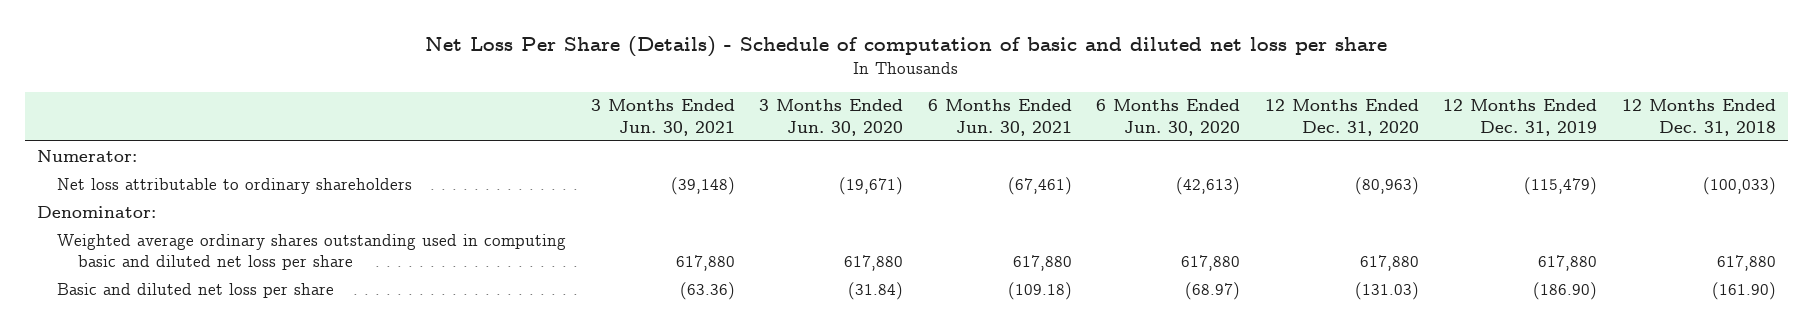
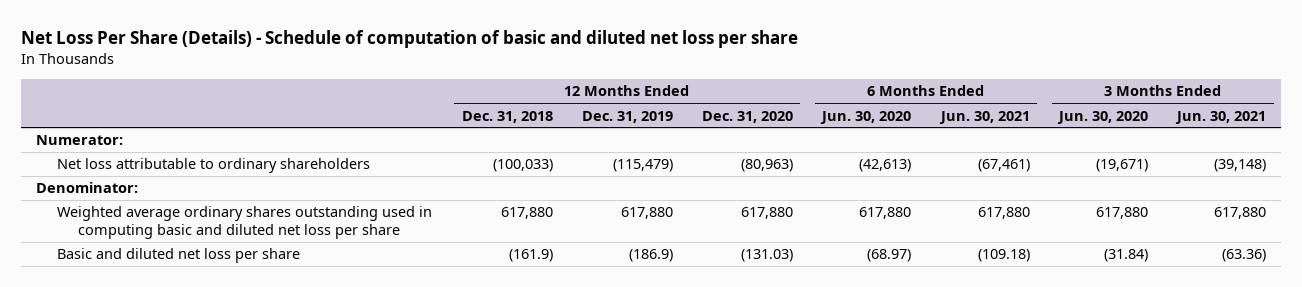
- | 3 Months Ended Jun. 30, 2021 | 3 Months Ended Jun. 30, 2020 | 6 Months Ended Jun. 30, 2021 | 6 Months Ended Jun. 30, 2020 | 12 Months Ended Dec. 31, 2020 | 12 Months Ended Dec. 31, 2019 | 12 Months Ended Dec. 31, 2018
+ | 12 Months Ended Dec. 31, 2018 | 12 Months Ended Dec. 31, 2019 | 12 Months Ended Dec. 31, 2020 | 6 Months Ended Jun. 30, 2020 | 6 Months Ended Jun. 30, 2021 | 3 Months Ended Jun. 30, 2020 | 3 Months Ended Jun. 30, 2021
- Basic and diluted net loss per share | (63.36) | (31.84) | (109.18) | (68.97) | (131.03) | (186.90) | (161.90)
+ Basic and diluted net loss per share | (161.9) | (186.9) | (131.03) | (68.97) | (109.18) | (31.84) | (63.36)

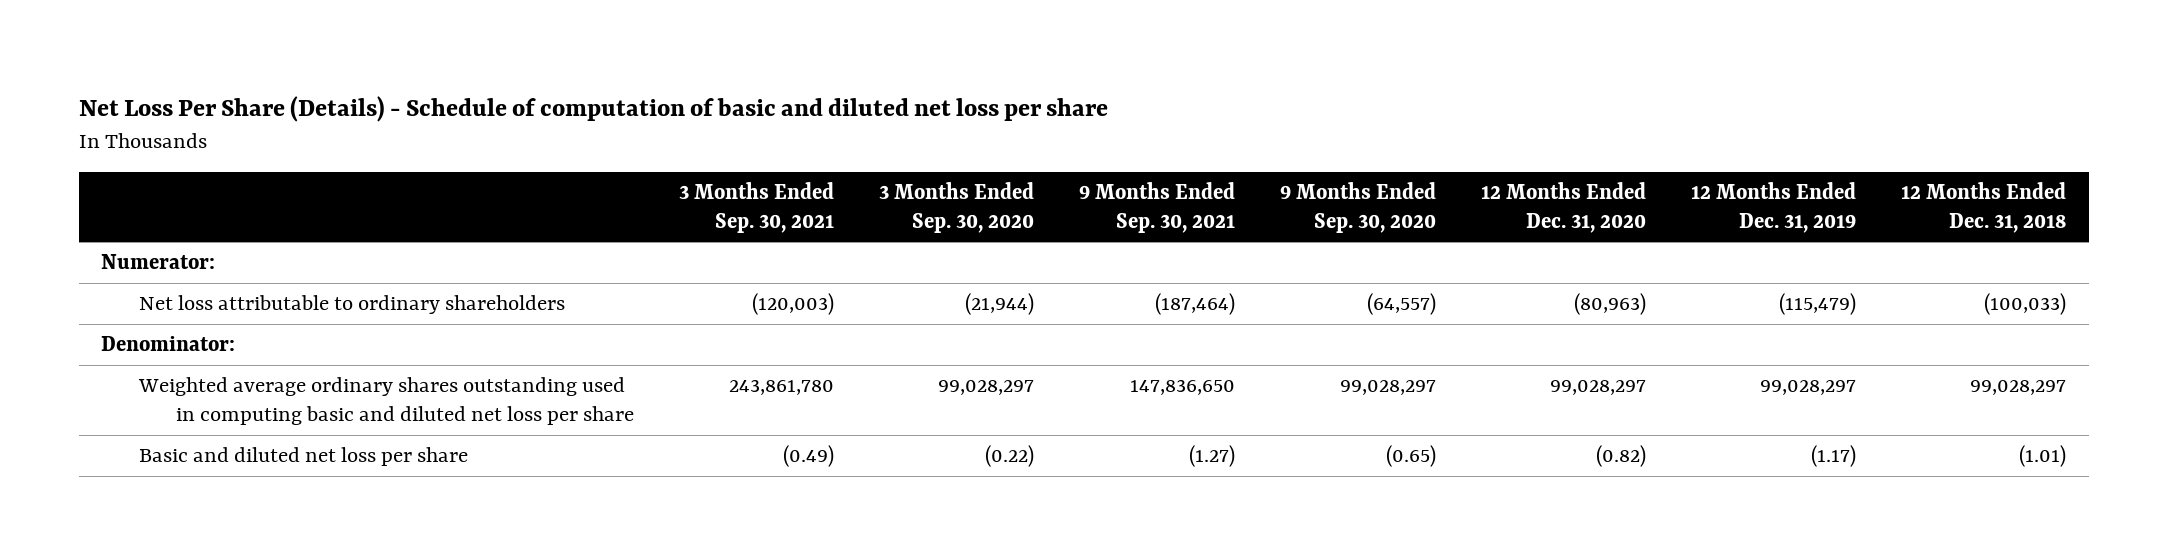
- | 12 Months Ended Dec. 31, 2018 | 12 Months Ended Dec. 31, 2019 | 12 Months Ended Dec. 31, 2020 | 6 Months Ended Jun. 30, 2020 | 6 Months Ended Jun. 30, 2021 | 3 Months Ended Jun. 30, 2020 | 3 Months Ended Jun. 30, 2021
+ | 3 Months Ended Sep. 30, 2021 | 3 Months Ended Sep. 30, 2020 | 9 Months Ended Sep. 30, 2021 | 9 Months Ended Sep. 30, 2020 | 12 Months Ended Dec. 31, 2020 | 12 Months Ended Dec. 31, 2019 | 12 Months Ended Dec. 31, 2018
- Weighted average ordinary shares outstanding used in computing basic and diluted net loss per share | 617,880 | 617,880 | 617,880 | 617,880 | 617,880 | 617,880 | 617,880
- Basic and diluted net loss per share | (161.9) | (186.9) | (131.03) | (68.97) | (109.18) | (31.84) | (63.36)
+ Weighted average ordinary shares outstanding used in computing basic and diluted net loss per share | 243,861,780 | 99,028,297 | 147,836,650 | 99,028,297 | 99,028,297 | 99,028,297 | 99,028,297
+ Basic and diluted net loss per share | (0.49) | (0.22) | (1.27) | (0.65) | (0.82) | (1.17) | (1.01)

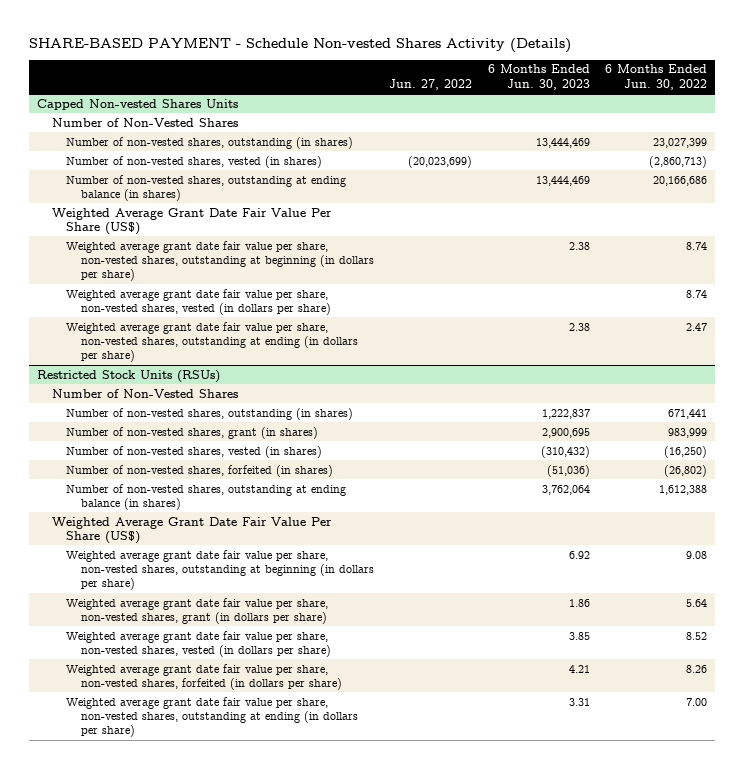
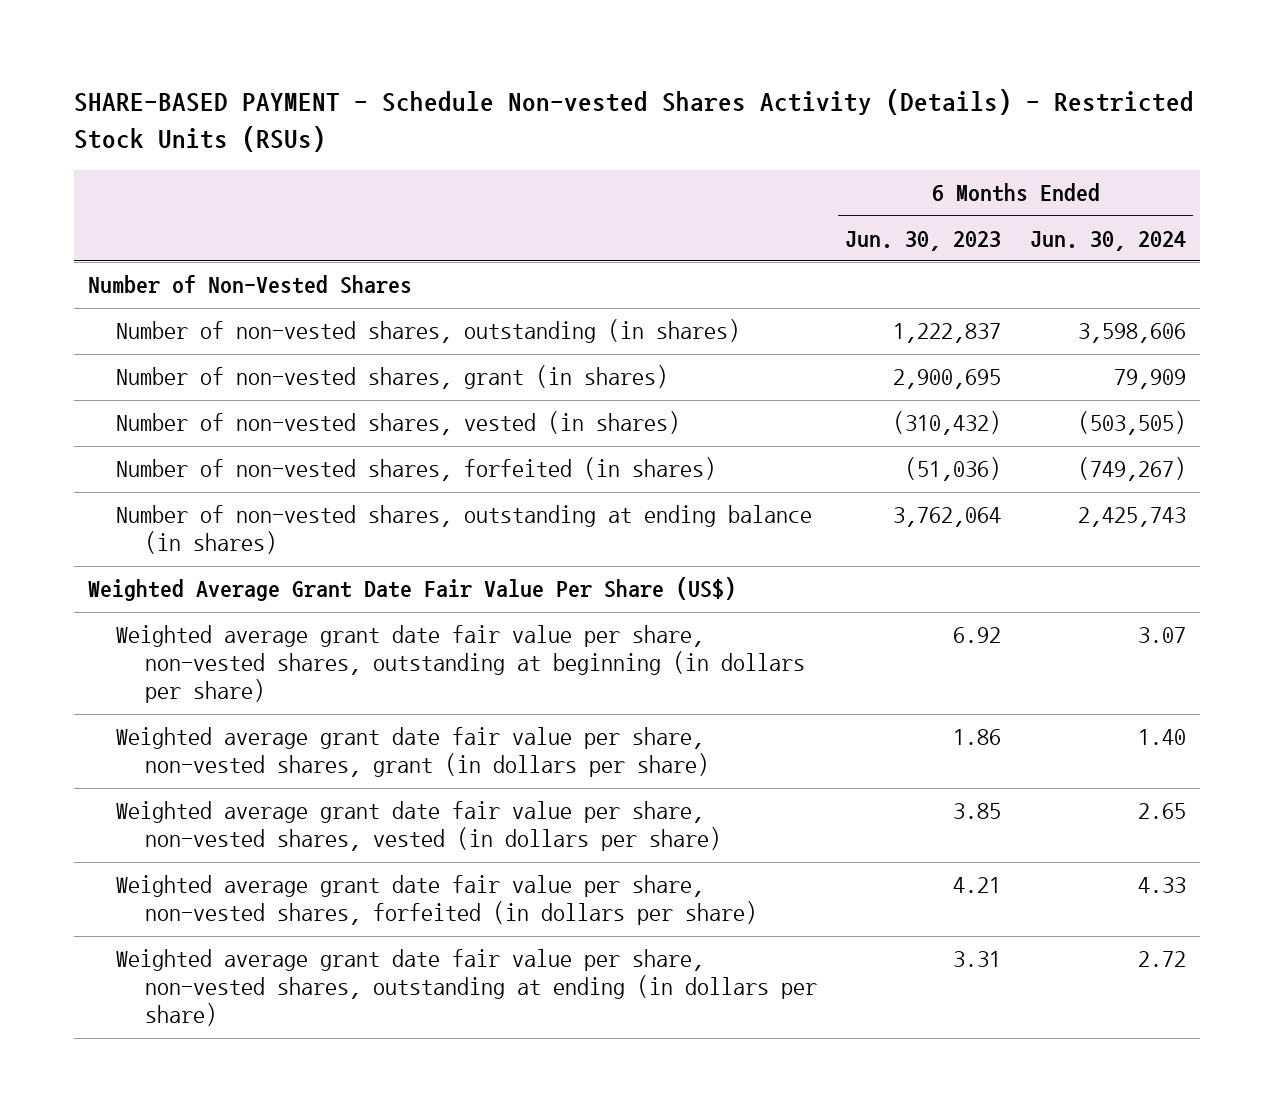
- SHARE-BASED PAYMENT - Schedule Non-vested Shares Activity (Details)
+ SHARE-BASED PAYMENT - Schedule Non-vested Shares Activity (Details) - Restricted Stock Units (RSUs)
- | Jun. 27, 2022 | 6 Months Ended Jun. 30, 2023 | 6 Months Ended Jun. 30, 2022
+ | 6 Months Ended Jun. 30, 2023 | 6 Months Ended Jun. 30, 2024
- Capped Non-vested Shares Units
- Number of non-vested shares, outstanding (in shares) | | 13,444,469 | 23,027,399
- Number of non-vested shares, vested (in shares) | (20,023,699) | | (2,860,713)
- Number of non-vested shares, outstanding at ending balance (in shares) | | 13,444,469 | 20,166,686
- Weighted Average Grant Date Fair Value Per Share (US$)
- Weighted average grant date fair value per share, non-vested shares, outstanding at beginning (in dollars per share) | | 2.38 | 8.74
- Weighted average grant date fair value per share, non-vested shares, vested (in dollars per share) | | | 8.74
- Weighted average grant date fair value per share, non-vested shares, outstanding at ending (in dollars per share) | | 2.38 | 2.47
- Restricted Stock Units (RSUs)
- Number of Non-Vested Shares

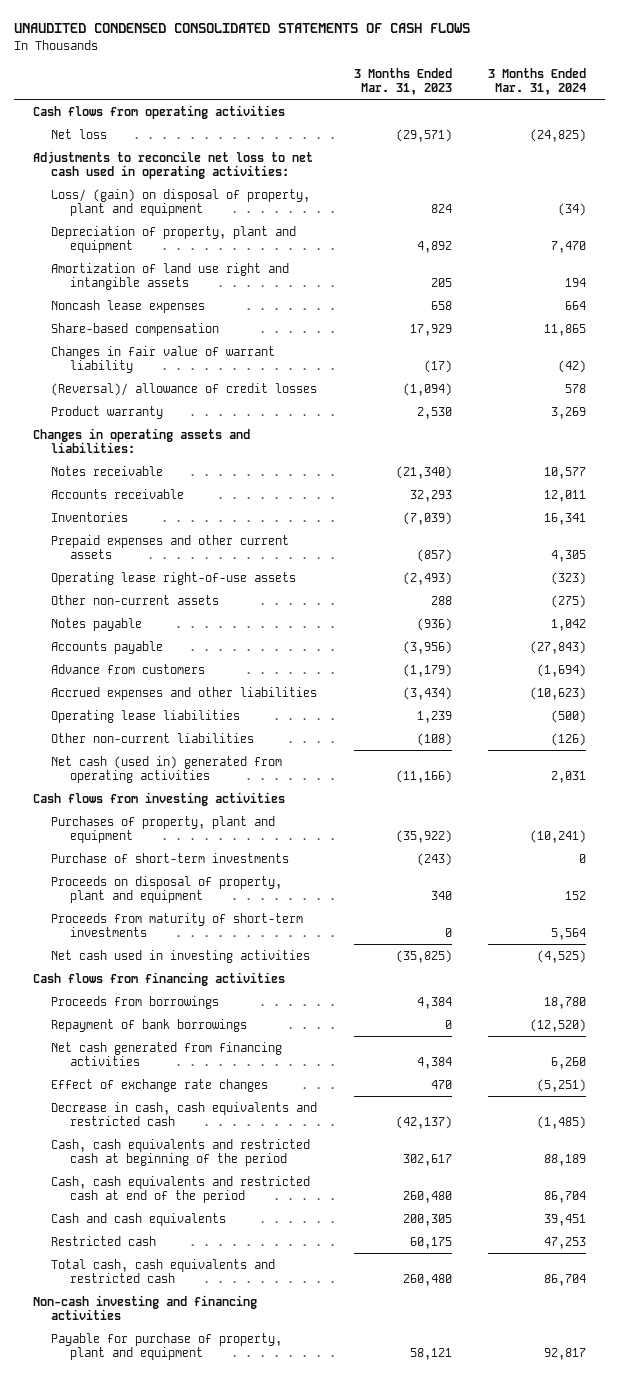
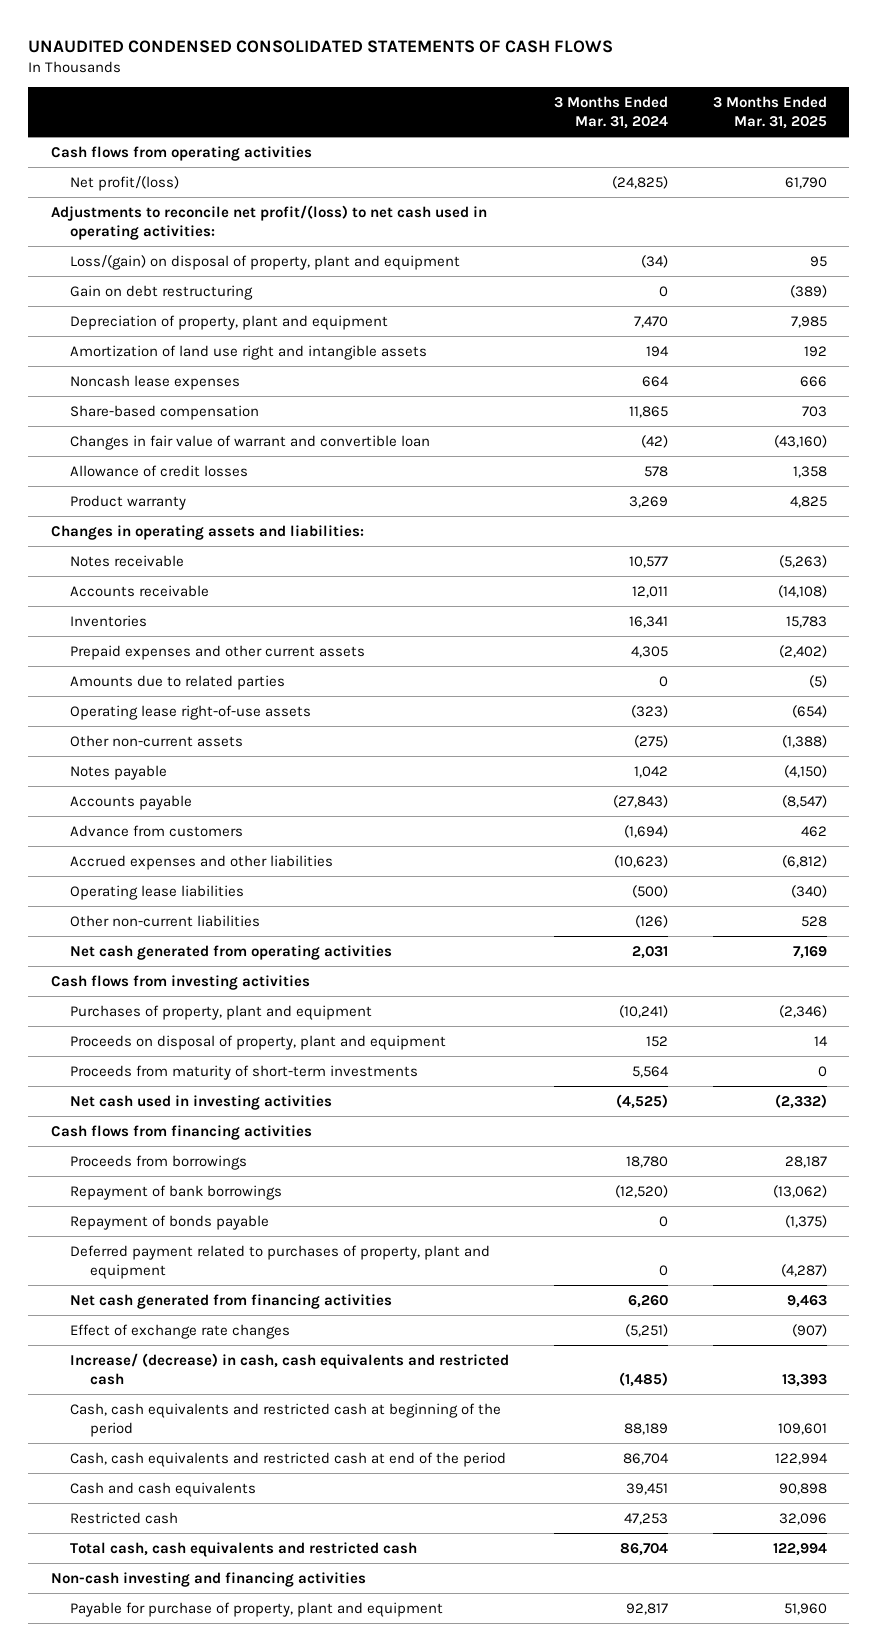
- | 3 Months Ended Mar. 31, 2023 | 3 Months Ended Mar. 31, 2024
+ | 3 Months Ended Mar. 31, 2024 | 3 Months Ended Mar. 31, 2025
- Net loss | (29,571) | (24,825)
- Adjustments to reconcile net loss to net cash used in operating activities:
- Loss/ (gain) on disposal of property, plant and equipment | 824 | (34)
+ Net profit/(loss) | (24,825) | 61,790
+ Adjustments to reconcile net profit/(loss) to net cash used in operating activities:
+ Loss/(gain) on disposal of property, plant and equipment | (34) | 95
+ Gain on debt restructuring | 0 | (389)
- Changes in fair value of warrant liability | (17) | (42)
- (Reversal)/ allowance of credit losses | (1,094) | 578
+ Changes in fair value of warrant and convertible loan | (42) | (43,160)
+ Allowance of credit losses | 578 | 1,358
+ Amounts due to related parties | 0 | (5)
- Net cash (used in) generated from operating activities | (11,166) | 2,031
+ Net cash generated from operating activities | 2,031 | 7,169
- Purchase of short-term investments | (243) | 0
+ Repayment of bonds payable | 0 | (1,375)
+ Deferred payment related to purchases of property, plant and equipment | 0 | (4,287)
- Decrease in cash, cash equivalents and restricted cash | (42,137) | (1,485)
+ Increase/ (decrease) in cash, cash equivalents and restricted cash | (1,485) | 13,393

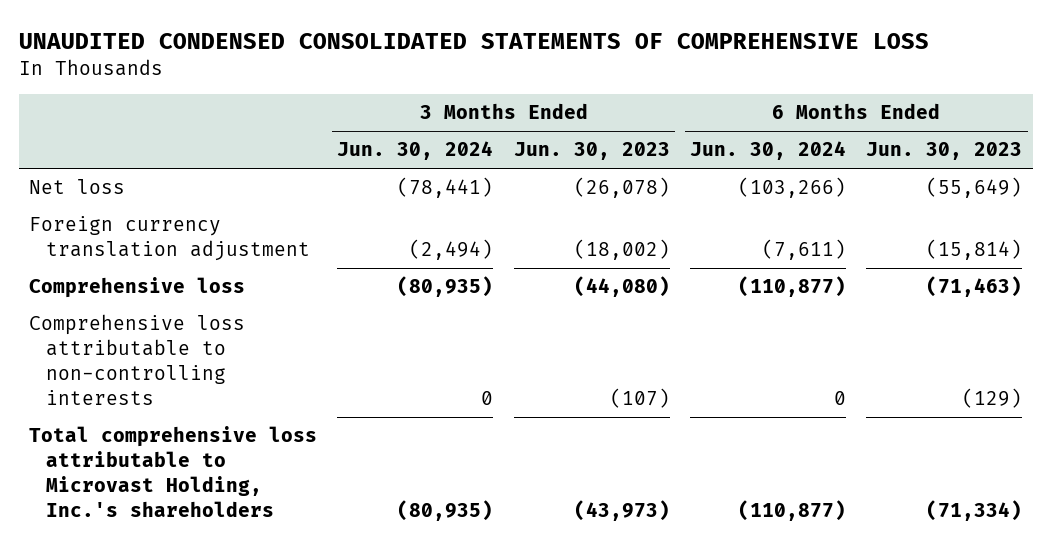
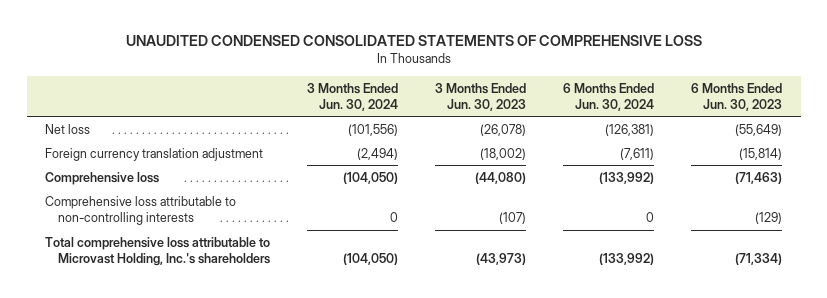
- Net loss | (78,441) | (26,078) | (103,266) | (55,649)
+ Net loss | (101,556) | (26,078) | (126,381) | (55,649)
- Comprehensive loss | (80,935) | (44,080) | (110,877) | (71,463)
+ Comprehensive loss | (104,050) | (44,080) | (133,992) | (71,463)
- Total comprehensive loss attributable to Microvast Holding, Inc.'s shareholders | (80,935) | (43,973) | (110,877) | (71,334)
+ Total comprehensive loss attributable to Microvast Holding, Inc.'s shareholders | (104,050) | (43,973) | (133,992) | (71,334)

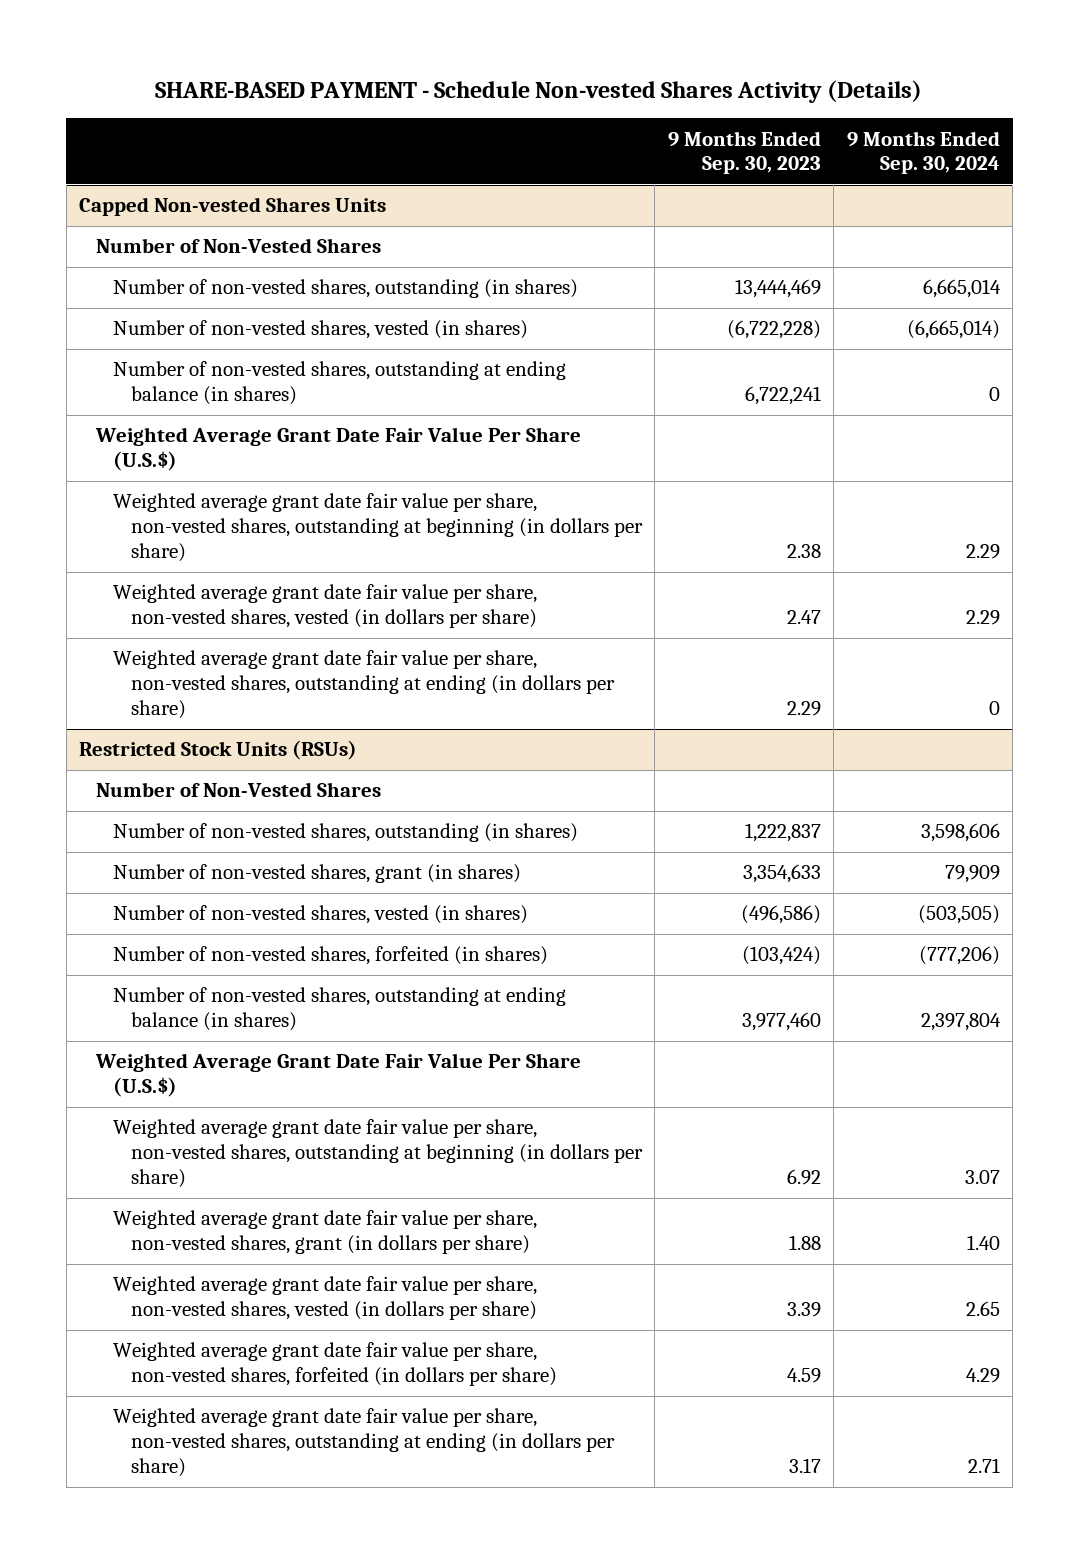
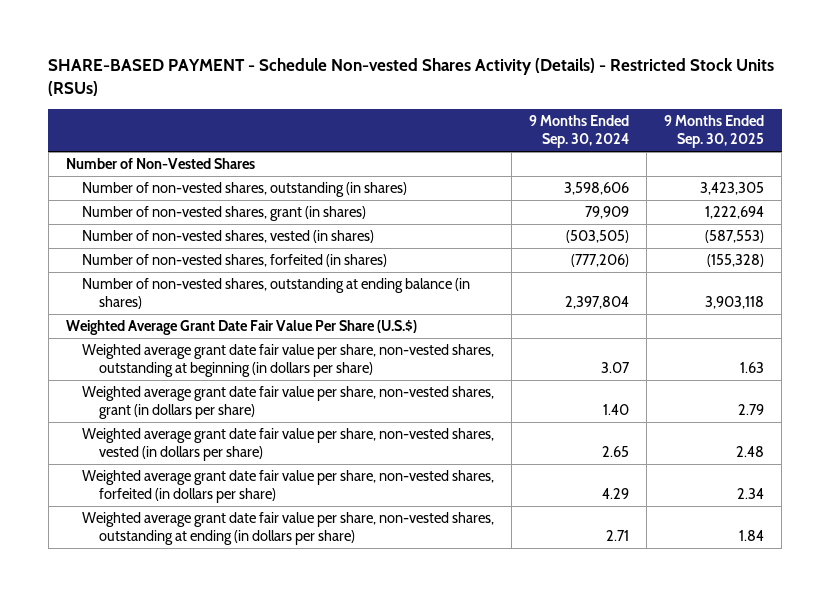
- SHARE-BASED PAYMENT - Schedule Non-vested Shares Activity (Details)
+ SHARE-BASED PAYMENT - Schedule Non-vested Shares Activity (Details) - Restricted Stock Units (RSUs)
- | 9 Months Ended Sep. 30, 2023 | 9 Months Ended Sep. 30, 2024
+ | 9 Months Ended Sep. 30, 2024 | 9 Months Ended Sep. 30, 2025
- Capped Non-vested Shares Units
- Number of non-vested shares, outstanding (in shares) | 13,444,469 | 6,665,014
- Number of non-vested shares, vested (in shares) | (6,722,228) | (6,665,014)
- Number of non-vested shares, outstanding at ending balance (in shares) | 6,722,241 | 0
- Weighted Average Grant Date Fair Value Per Share (U.S.$)
- Weighted average grant date fair value per share, non-vested shares, outstanding at beginning (in dollars per share) | 2.38 | 2.29
- Weighted average grant date fair value per share, non-vested shares, vested (in dollars per share) | 2.47 | 2.29
- Weighted average grant date fair value per share, non-vested shares, outstanding at ending (in dollars per share) | 2.29 | 0
- Restricted Stock Units (RSUs)
- Number of Non-Vested Shares

